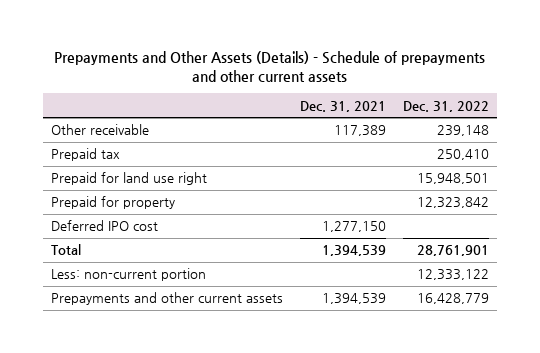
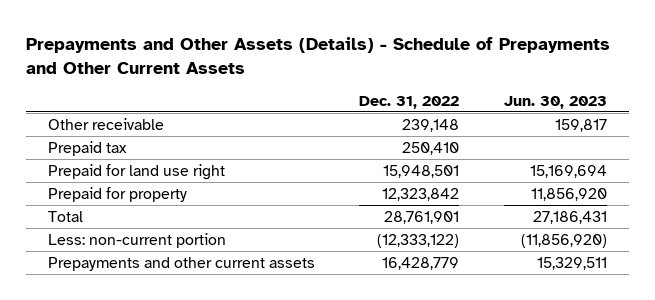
- Prepayments and Other Assets (Details) - Schedule of prepayments and other current assets
+ Prepayments and Other Assets (Details) - Schedule of Prepayments and Other Current Assets
- | Dec. 31, 2021 | Dec. 31, 2022
+ | Dec. 31, 2022 | Jun. 30, 2023
- Deferred IPO cost | 1,277,150 |
- Less: non-current portion | | 12,333,122
+ Less: non-current portion | (12,333,122) | (11,856,920)

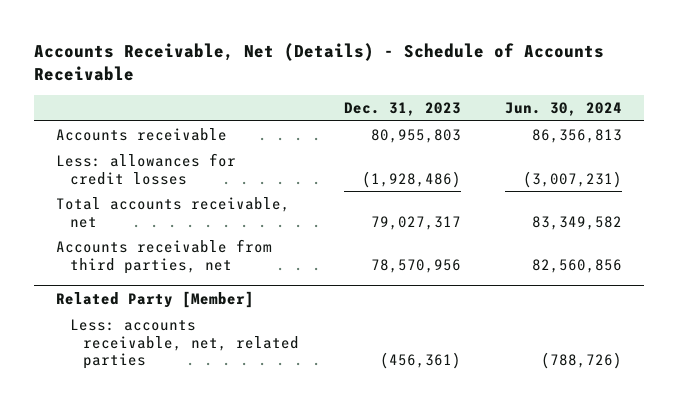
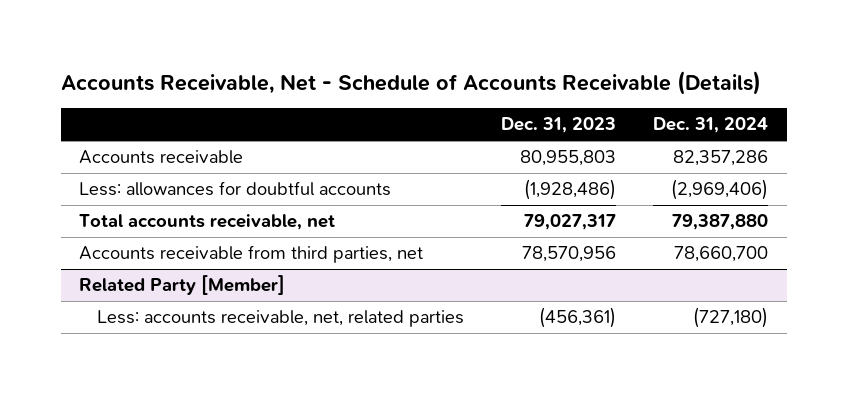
- Accounts Receivable, Net (Details) - Schedule of Accounts Receivable
+ Accounts Receivable, Net - Schedule of Accounts Receivable (Details)
- | Dec. 31, 2023 | Jun. 30, 2024
+ | Dec. 31, 2023 | Dec. 31, 2024
- Less: allowances for credit losses | (1,928,486) | (3,007,231)
+ Less: allowances for doubtful accounts | (1,928,486) | (2,969,406)

